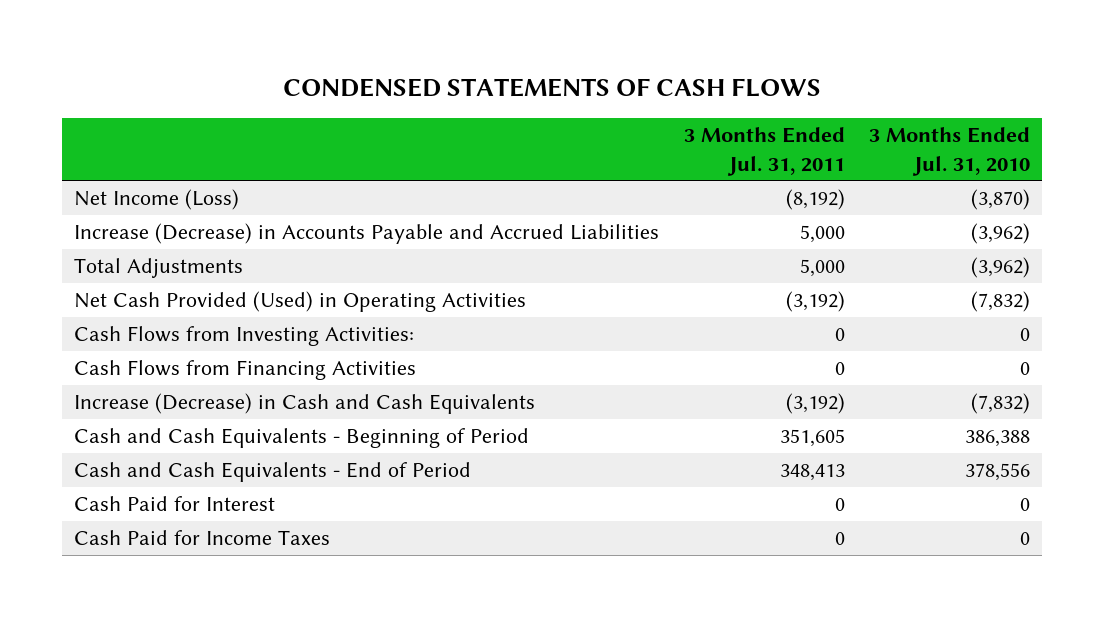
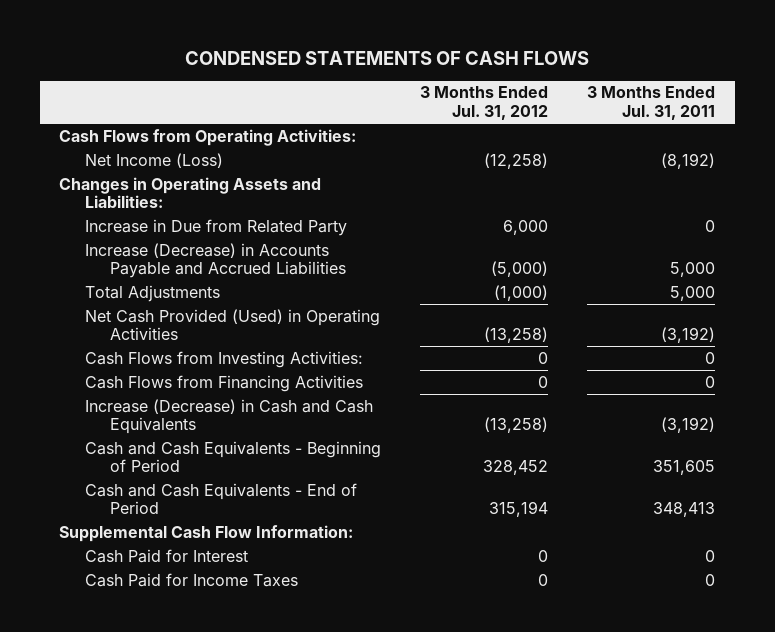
- | 3 Months Ended Jul. 31, 2011 | 3 Months Ended Jul. 31, 2010
+ | 3 Months Ended Jul. 31, 2012 | 3 Months Ended Jul. 31, 2011
+ Cash Flows from Operating Activities:
+ Changes in Operating Assets and Liabilities:
+ Increase in Due from Related Party | 6,000 | 0
+ Supplemental Cash Flow Information:

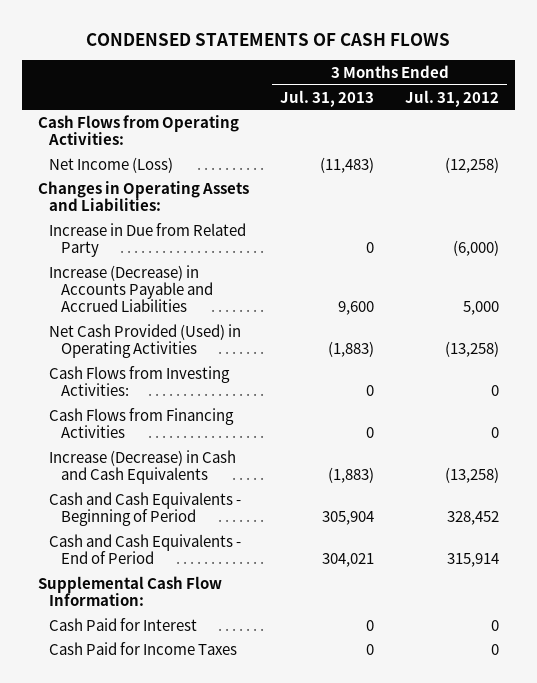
- | 3 Months Ended Jul. 31, 2012 | 3 Months Ended Jul. 31, 2011
+ | 3 Months Ended Jul. 31, 2013 | 3 Months Ended Jul. 31, 2012
- Increase in Due from Related Party | 6,000 | 0
- Increase (Decrease) in Accounts Payable and Accrued Liabilities | (5,000) | 5,000
- Total Adjustments | (1,000) | 5,000
+ Increase in Due from Related Party | 0 | (6,000)
+ Increase (Decrease) in Accounts Payable and Accrued Liabilities | 9,600 | 5,000
- Cash and Cash Equivalents - End of Period | 315,194 | 348,413
+ Cash and Cash Equivalents - End of Period | 304,021 | 315,914

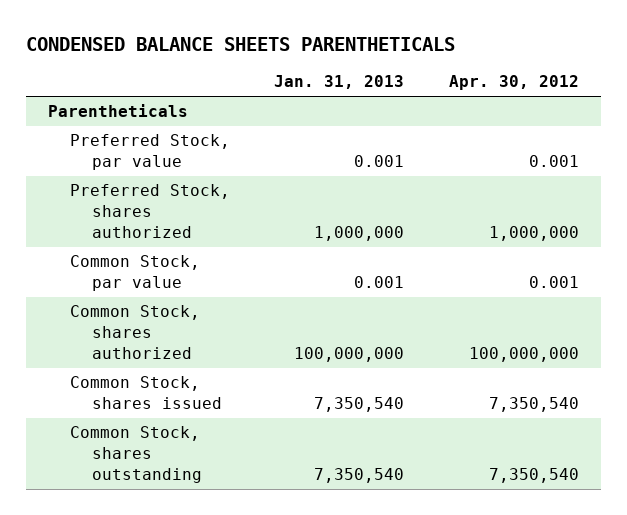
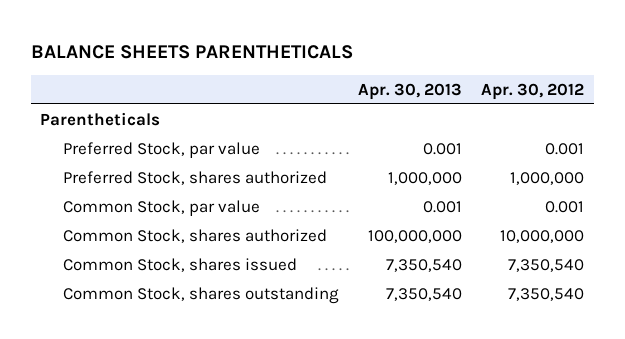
- CONDENSED BALANCE SHEETS PARENTHETICALS
+ BALANCE SHEETS PARENTHETICALS
- | Jan. 31, 2013 | Apr. 30, 2012
+ | Apr. 30, 2013 | Apr. 30, 2012
- Common Stock, shares authorized | 100,000,000 | 100,000,000
+ Common Stock, shares authorized | 100,000,000 | 10,000,000

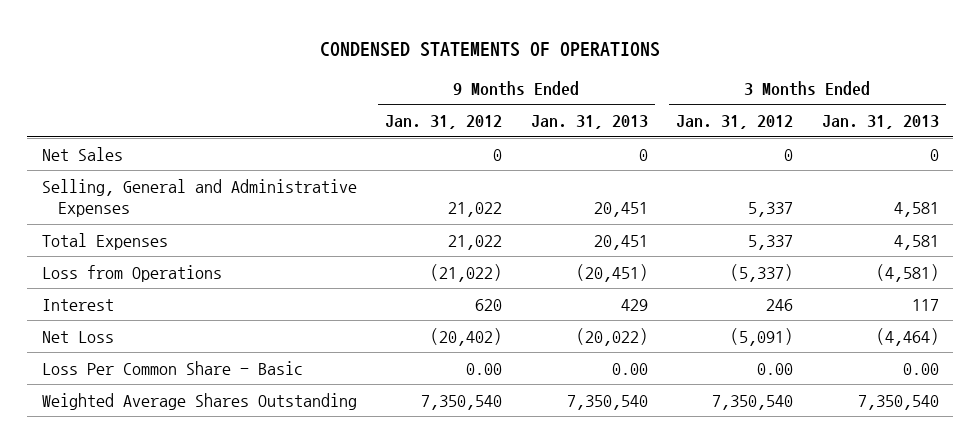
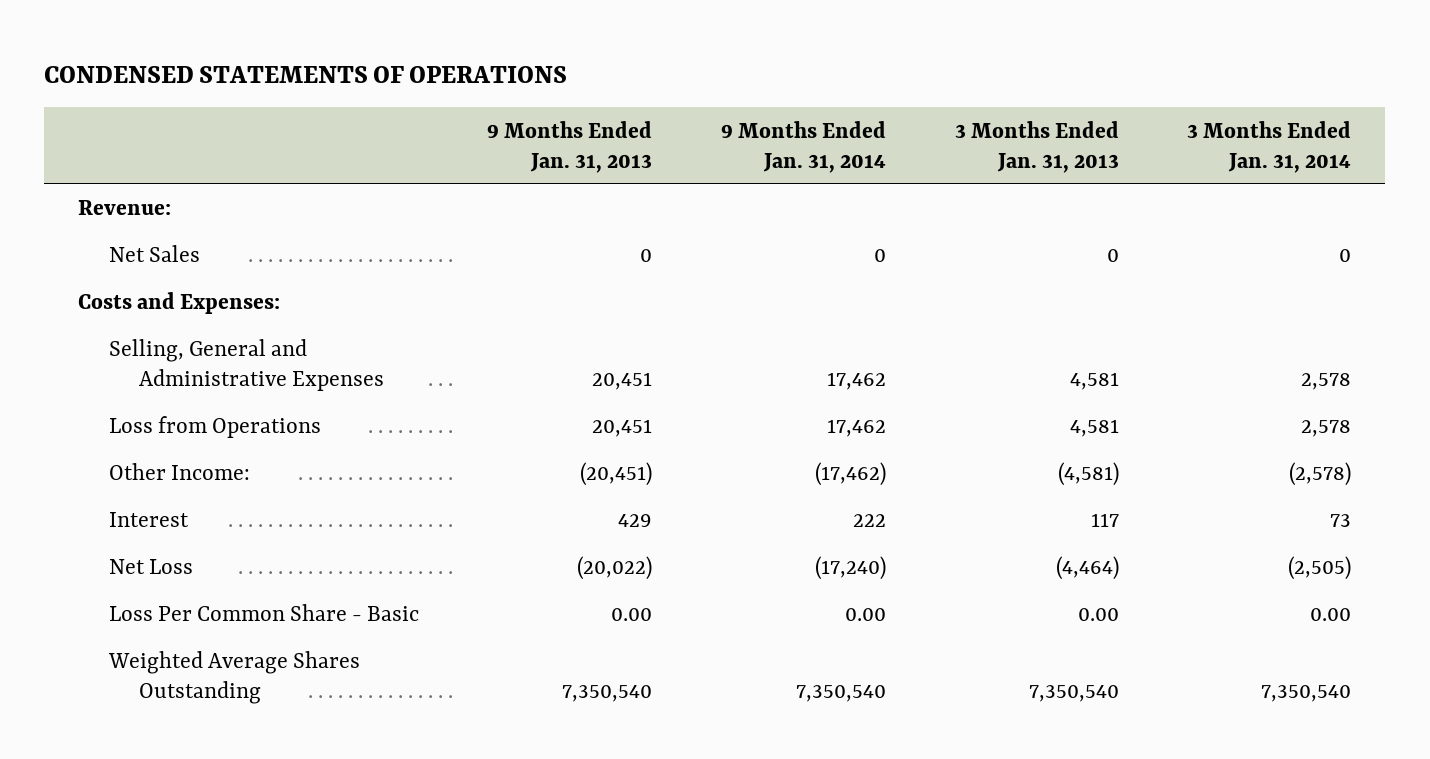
- | 9 Months Ended Jan. 31, 2012 | 9 Months Ended Jan. 31, 2013 | 3 Months Ended Jan. 31, 2012 | 3 Months Ended Jan. 31, 2013
+ | 9 Months Ended Jan. 31, 2013 | 9 Months Ended Jan. 31, 2014 | 3 Months Ended Jan. 31, 2013 | 3 Months Ended Jan. 31, 2014
+ Revenue:
+ Costs and Expenses:
- Total Expenses | 21,022 | 20,451 | 5,337 | 4,581
- Loss from Operations | (21,022) | (20,451) | (5,337) | (4,581)
+ Loss from Operations | 20,451 | 17,462 | 4,581 | 2,578
+ Other Income: | (20,451) | (17,462) | (4,581) | (2,578)

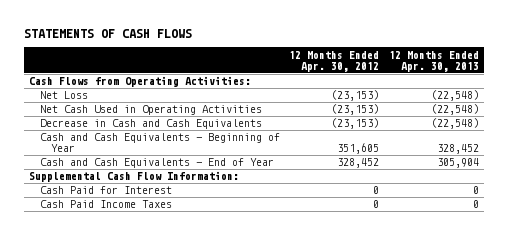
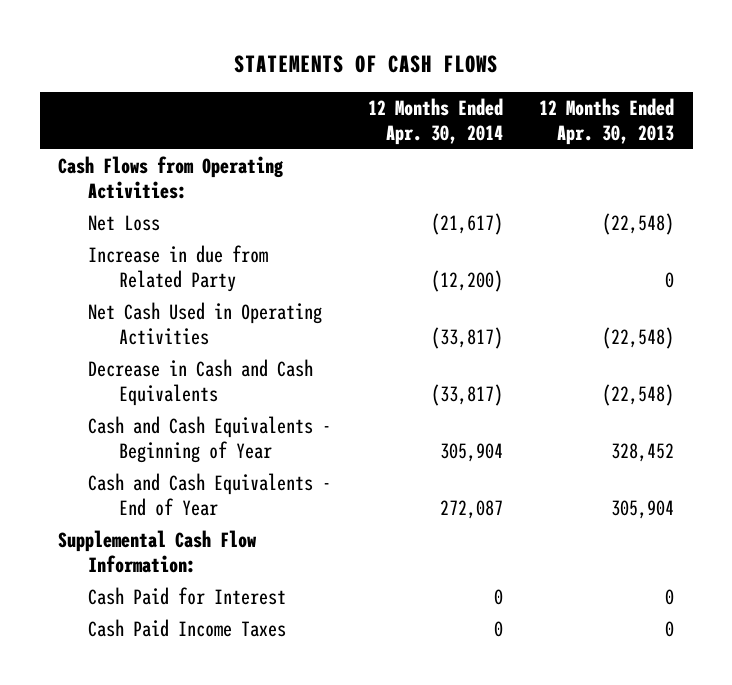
- | 12 Months Ended Apr. 30, 2012 | 12 Months Ended Apr. 30, 2013
+ | 12 Months Ended Apr. 30, 2014 | 12 Months Ended Apr. 30, 2013
+ Increase in due from Related Party | (12,200) | 0

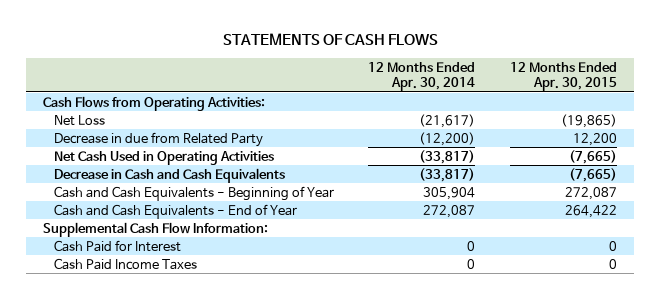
- | 12 Months Ended Apr. 30, 2014 | 12 Months Ended Apr. 30, 2013
+ | 12 Months Ended Apr. 30, 2014 | 12 Months Ended Apr. 30, 2015
- Increase in due from Related Party | (12,200) | 0
+ Decrease in due from Related Party | (12,200) | 12,200

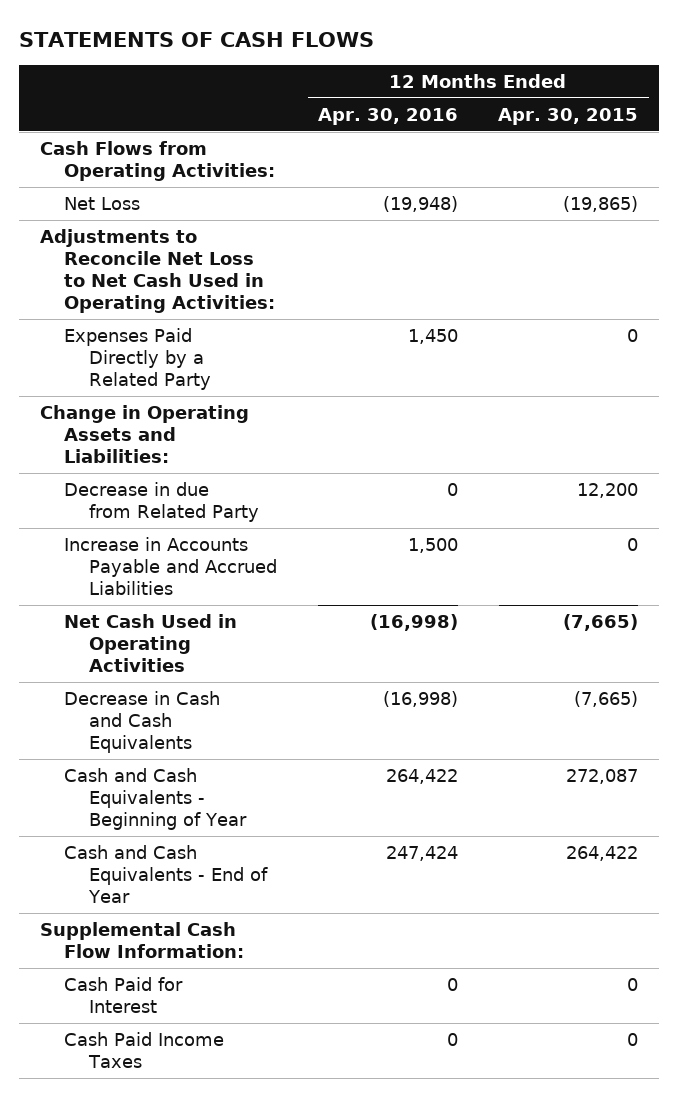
- | 12 Months Ended Apr. 30, 2014 | 12 Months Ended Apr. 30, 2015
+ | 12 Months Ended Apr. 30, 2016 | 12 Months Ended Apr. 30, 2015
+ Adjustments to Reconcile Net Loss to Net Cash Used in Operating Activities:
+ Expenses Paid Directly by a Related Party | 1,450 | 0
+ Change in Operating Assets and Liabilities:
+ Increase in Accounts Payable and Accrued Liabilities | 1,500 | 0

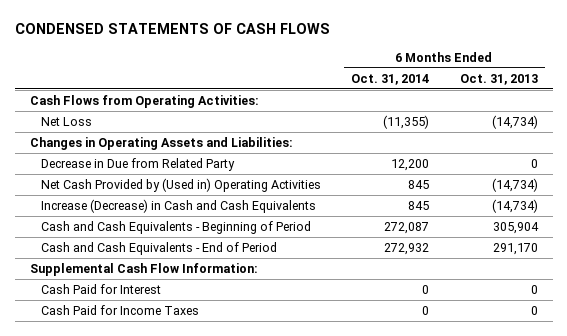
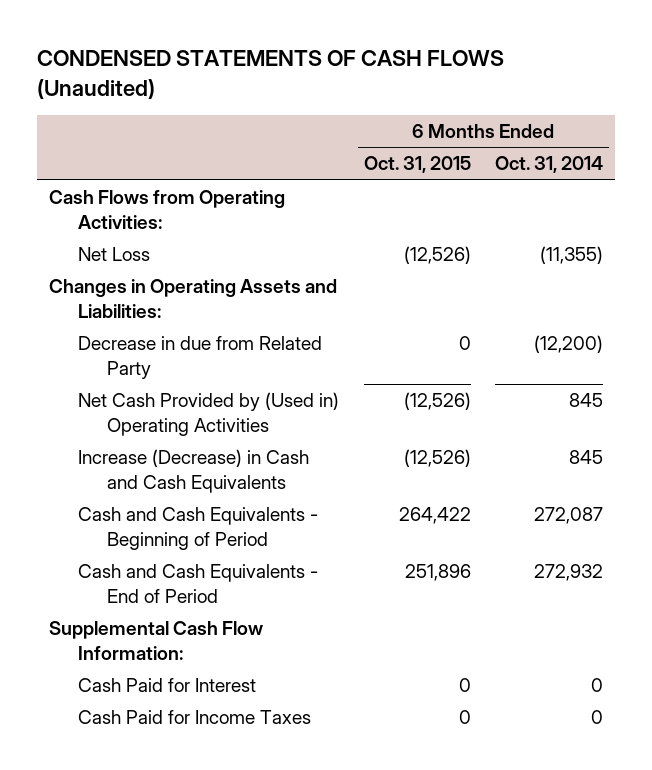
- CONDENSED STATEMENTS OF CASH FLOWS
+ CONDENSED STATEMENTS OF CASH FLOWS (Unaudited)
- | 6 Months Ended Oct. 31, 2014 | 6 Months Ended Oct. 31, 2013
+ | 6 Months Ended Oct. 31, 2015 | 6 Months Ended Oct. 31, 2014
- Decrease in Due from Related Party | 12,200 | 0
+ Decrease in due from Related Party | 0 | (12,200)

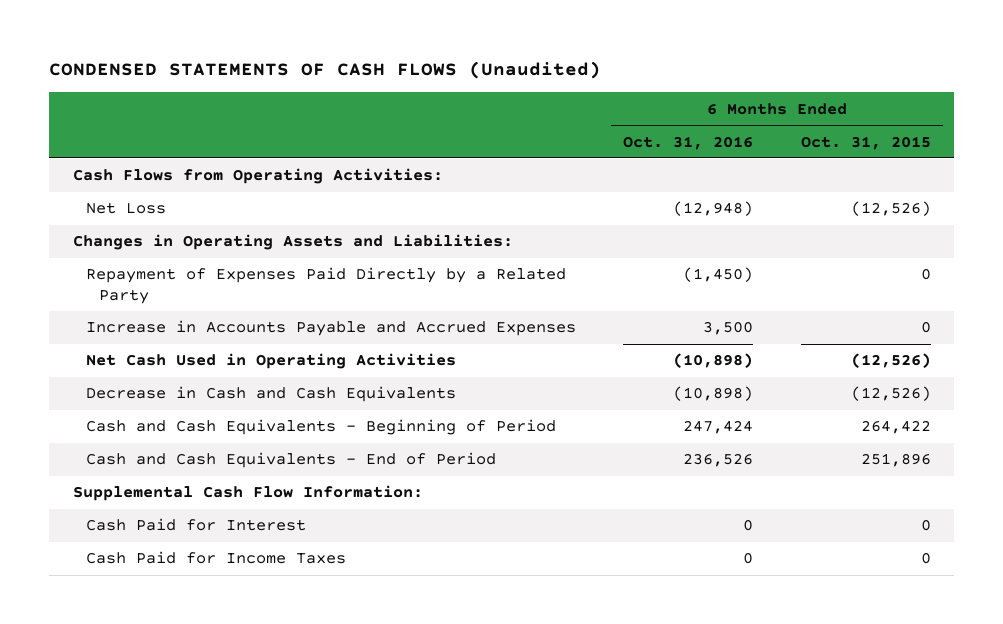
- | 6 Months Ended Oct. 31, 2015 | 6 Months Ended Oct. 31, 2014
+ | 6 Months Ended Oct. 31, 2016 | 6 Months Ended Oct. 31, 2015
- Decrease in due from Related Party | 0 | (12,200)
- Net Cash Provided by (Used in) Operating Activities | (12,526) | 845
- Increase (Decrease) in Cash and Cash Equivalents | (12,526) | 845
+ Repayment of Expenses Paid Directly by a Related Party | (1,450) | 0
+ Increase in Accounts Payable and Accrued Expenses | 3,500 | 0
+ Net Cash Used in Operating Activities | (10,898) | (12,526)
+ Decrease in Cash and Cash Equivalents | (10,898) | (12,526)

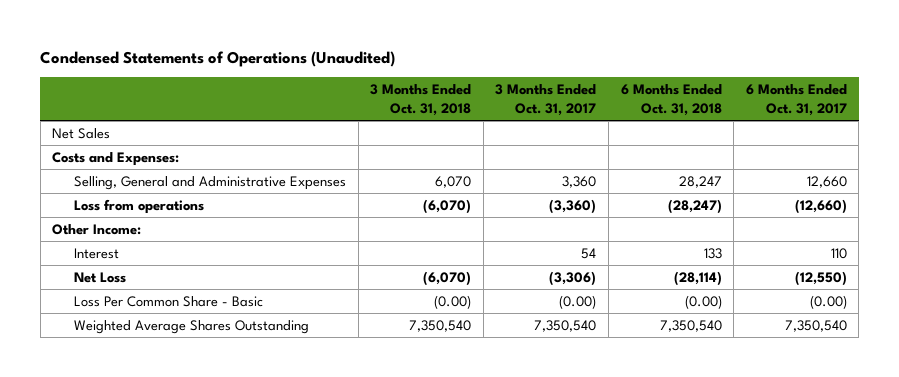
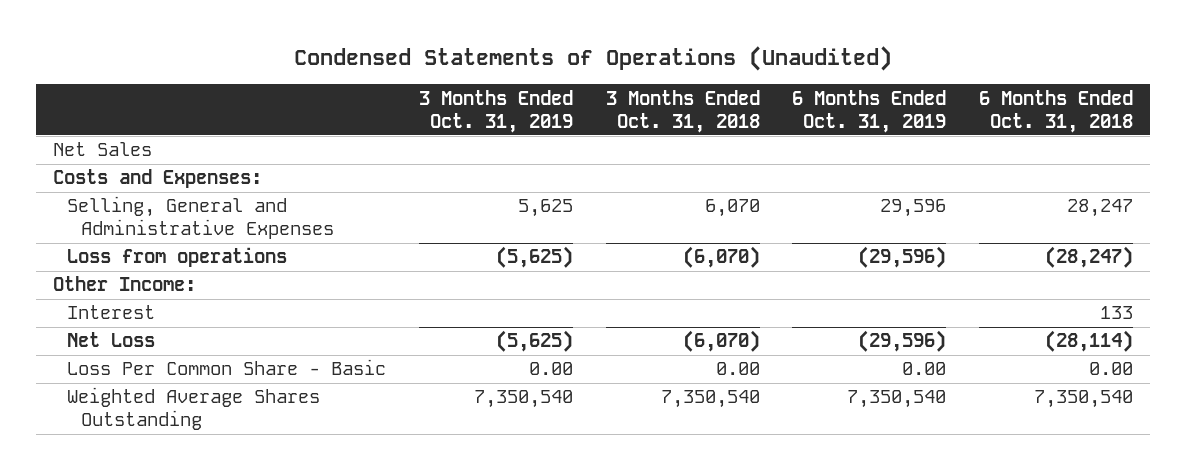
- | 3 Months Ended Oct. 31, 2018 | 3 Months Ended Oct. 31, 2017 | 6 Months Ended Oct. 31, 2018 | 6 Months Ended Oct. 31, 2017
+ | 3 Months Ended Oct. 31, 2019 | 3 Months Ended Oct. 31, 2018 | 6 Months Ended Oct. 31, 2019 | 6 Months Ended Oct. 31, 2018
- Loss Per Common Share - Basic | (0.00) | (0.00) | (0.00) | (0.00)
+ Loss Per Common Share - Basic | 0.00 | 0.00 | 0.00 | 0.00

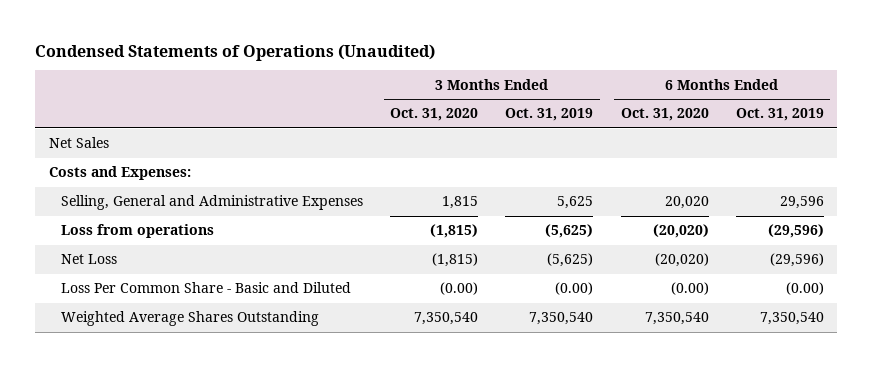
- | 3 Months Ended Oct. 31, 2019 | 3 Months Ended Oct. 31, 2018 | 6 Months Ended Oct. 31, 2019 | 6 Months Ended Oct. 31, 2018
+ | 3 Months Ended Oct. 31, 2020 | 3 Months Ended Oct. 31, 2019 | 6 Months Ended Oct. 31, 2020 | 6 Months Ended Oct. 31, 2019
- Other Income:
- Interest | | | | 133
- Loss Per Common Share - Basic | 0.00 | 0.00 | 0.00 | 0.00
+ Loss Per Common Share - Basic and Diluted | (0.00) | (0.00) | (0.00) | (0.00)

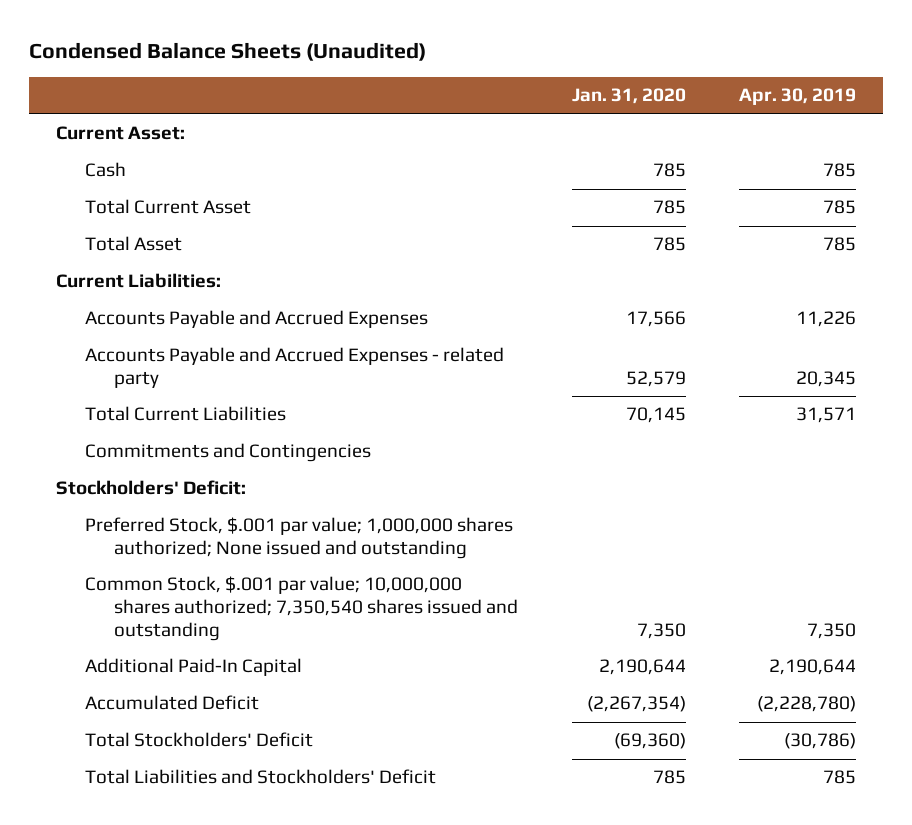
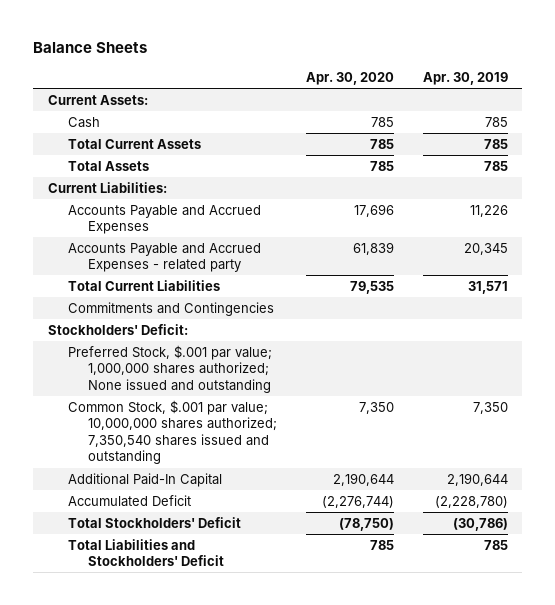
- Condensed Balance Sheets (Unaudited)
+ Balance Sheets
- | Jan. 31, 2020 | Apr. 30, 2019
+ | Apr. 30, 2020 | Apr. 30, 2019
- Current Asset:
+ Current Assets:
- Total Current Asset | 785 | 785
- Total Asset | 785 | 785
+ Total Current Assets | 785 | 785
+ Total Assets | 785 | 785

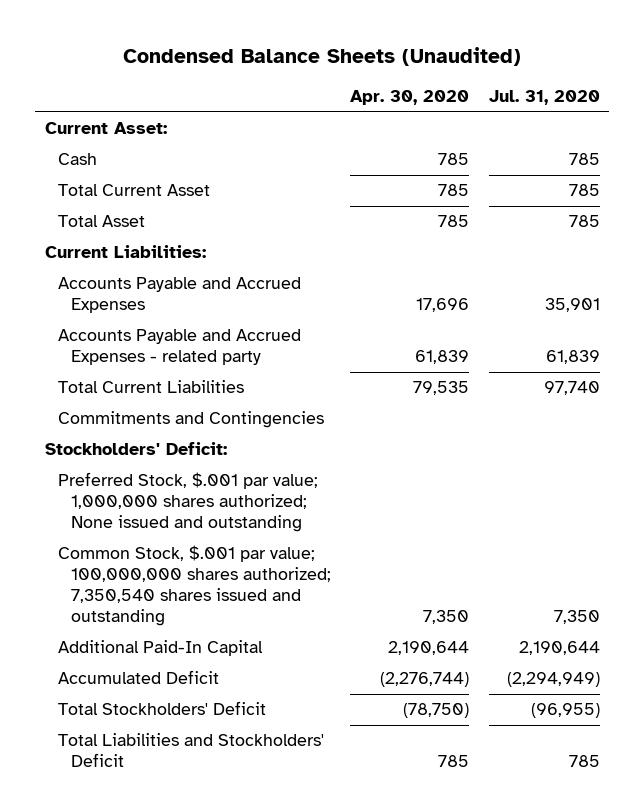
- Balance Sheets
+ Condensed Balance Sheets (Unaudited)
- | Apr. 30, 2020 | Apr. 30, 2019
+ | Apr. 30, 2020 | Jul. 31, 2020
- Current Assets:
+ Current Asset:
- Total Current Assets | 785 | 785
- Total Assets | 785 | 785
+ Total Current Asset | 785 | 785
+ Total Asset | 785 | 785
- Common Stock, $.001 par value; 10,000,000 shares authorized; 7,350,540 shares issued and outstanding | 7,350 | 7,350
+ Common Stock, $.001 par value; 100,000,000 shares authorized; 7,350,540 shares issued and outstanding | 7,350 | 7,350

